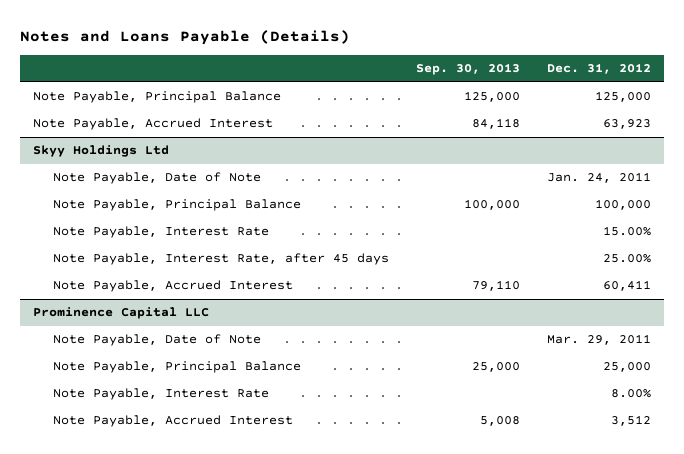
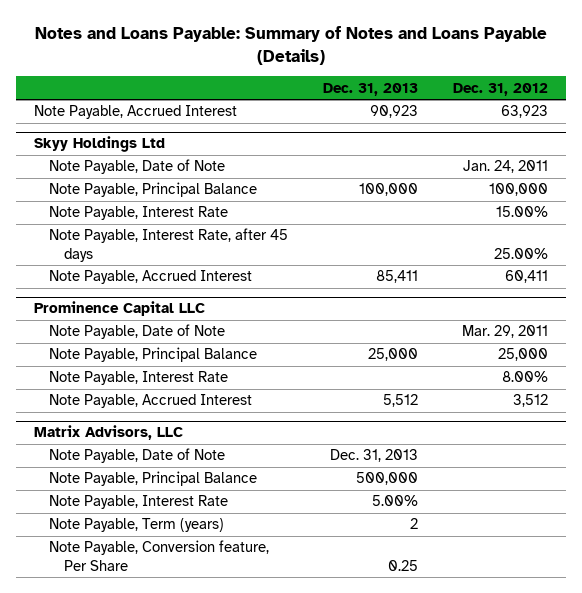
- Notes and Loans Payable (Details)
+ Notes and Loans Payable: Summary of Notes and Loans Payable (Details)
- | Sep. 30, 2013 | Dec. 31, 2012
+ | Dec. 31, 2013 | Dec. 31, 2012
- Note Payable, Principal Balance | 125,000 | 125,000
+ Matrix Advisors, LLC
+ Note Payable, Date of Note | Dec. 31, 2013 |
+ Note Payable, Principal Balance | 500,000 |
+ Note Payable, Interest Rate | 5.00% |
+ Note Payable, Term (years) | 2 |
+ Note Payable, Conversion feature, Per Share | 0.25 |

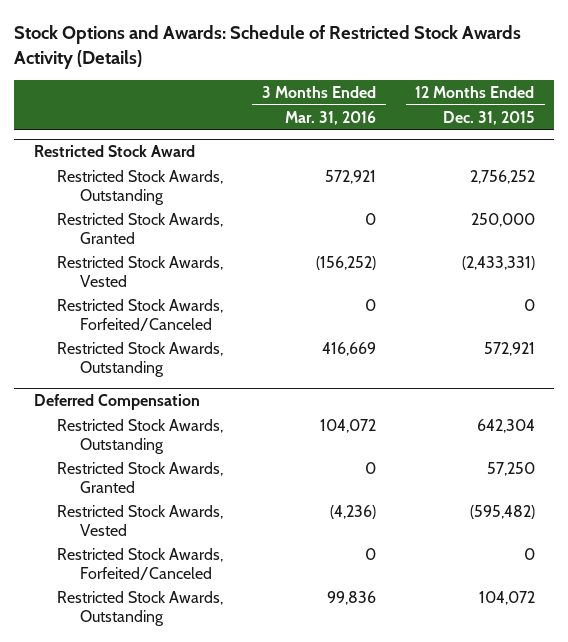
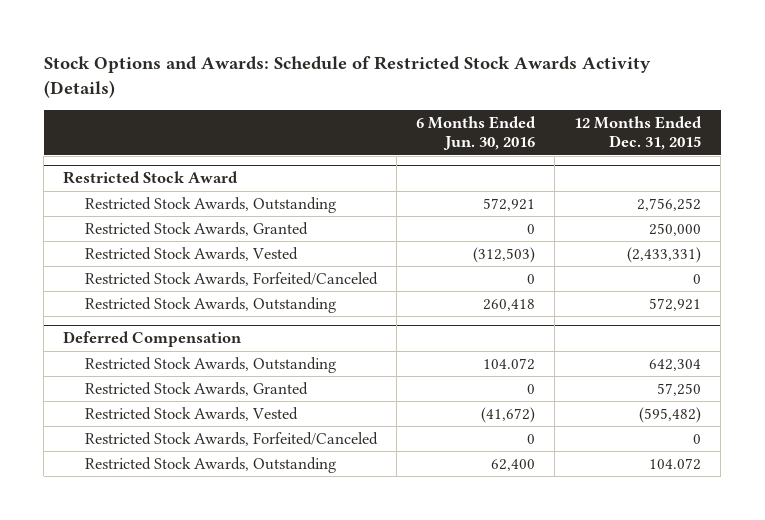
- | 3 Months Ended Mar. 31, 2016 | 12 Months Ended Dec. 31, 2015
+ | 6 Months Ended Jun. 30, 2016 | 12 Months Ended Dec. 31, 2015
@ Deferred Compensation
- Restricted Stock Awards, Outstanding | 99,836 | 104,072
+ Restricted Stock Awards, Outstanding | 62,400 | 104.072

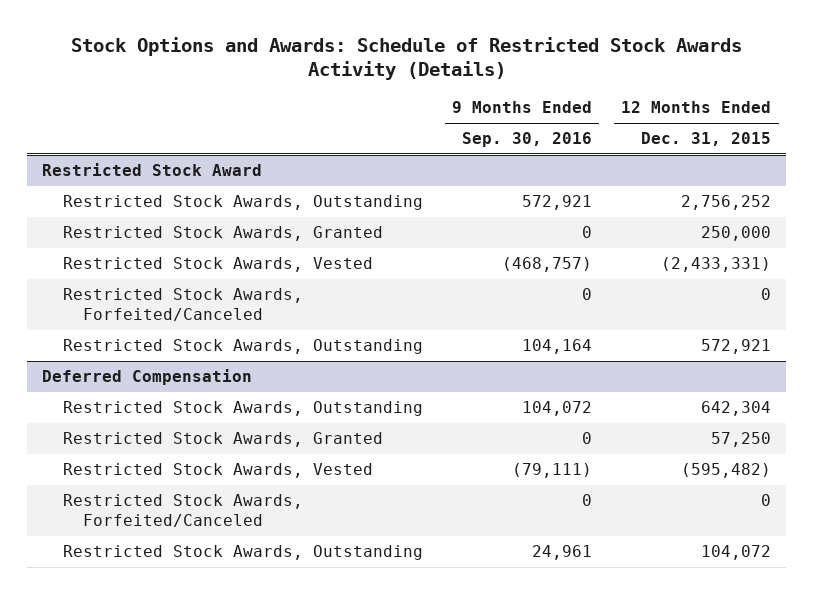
- | 6 Months Ended Jun. 30, 2016 | 12 Months Ended Dec. 31, 2015
+ | 9 Months Ended Sep. 30, 2016 | 12 Months Ended Dec. 31, 2015
@ Deferred Compensation
- Restricted Stock Awards, Outstanding | 62,400 | 104.072
+ Restricted Stock Awards, Outstanding | 24,961 | 104,072

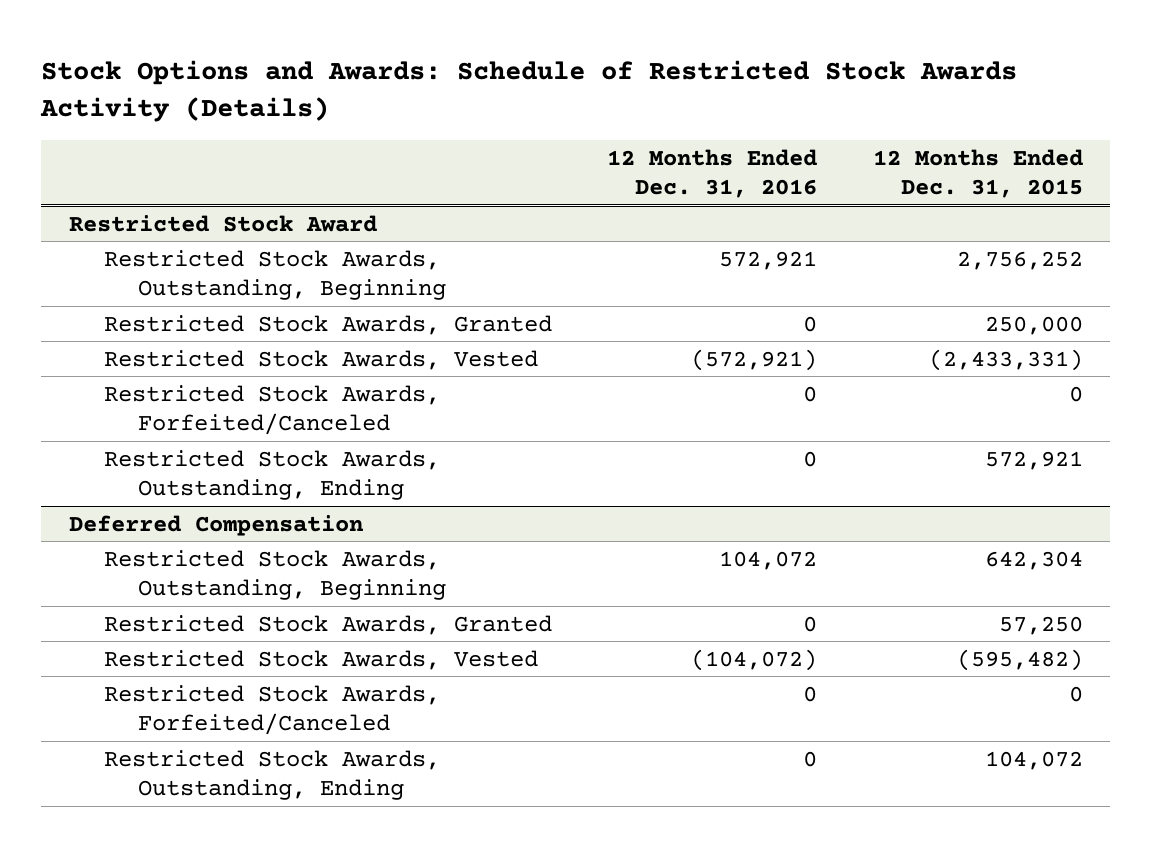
- | 9 Months Ended Sep. 30, 2016 | 12 Months Ended Dec. 31, 2015
+ | 12 Months Ended Dec. 31, 2016 | 12 Months Ended Dec. 31, 2015
@ Restricted Stock Award
- Restricted Stock Awards, Outstanding | 572,921 | 2,756,252
+ Restricted Stock Awards, Outstanding, Beginning | 572,921 | 2,756,252
- Restricted Stock Awards, Outstanding | 104,164 | 572,921
+ Restricted Stock Awards, Outstanding, Ending | 0 | 572,921
@ Deferred Compensation
- Restricted Stock Awards, Outstanding | 104,072 | 642,304
+ Restricted Stock Awards, Outstanding, Beginning | 104,072 | 642,304
- Restricted Stock Awards, Outstanding | 24,961 | 104,072
+ Restricted Stock Awards, Outstanding, Ending | 0 | 104,072

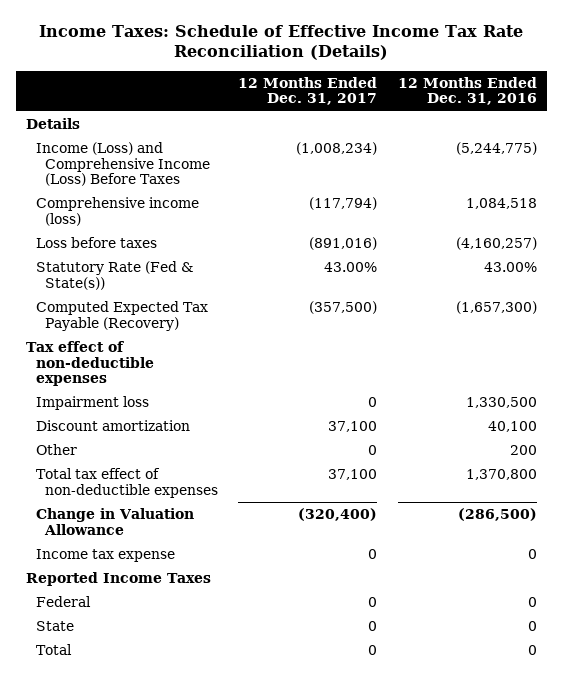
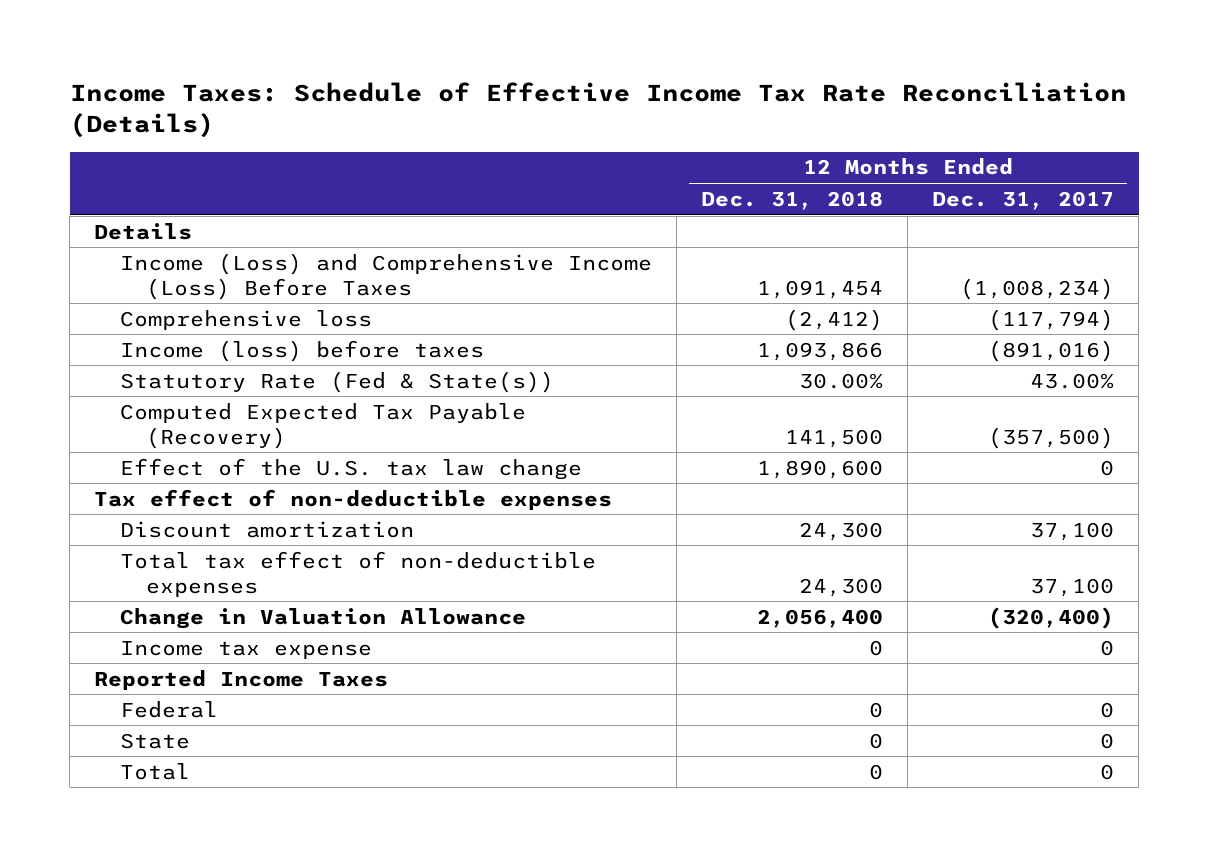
- | 12 Months Ended Dec. 31, 2017 | 12 Months Ended Dec. 31, 2016
+ | 12 Months Ended Dec. 31, 2018 | 12 Months Ended Dec. 31, 2017
- Comprehensive income (loss) | (117,794) | 1,084,518
- Loss before taxes | (891,016) | (4,160,257)
+ Comprehensive loss | (2,412) | (117,794)
+ Income (loss) before taxes | 1,093,866 | (891,016)
+ Effect of the U.S. tax law change | 1,890,600 | 0
- Impairment loss | 0 | 1,330,500
- Other | 0 | 200

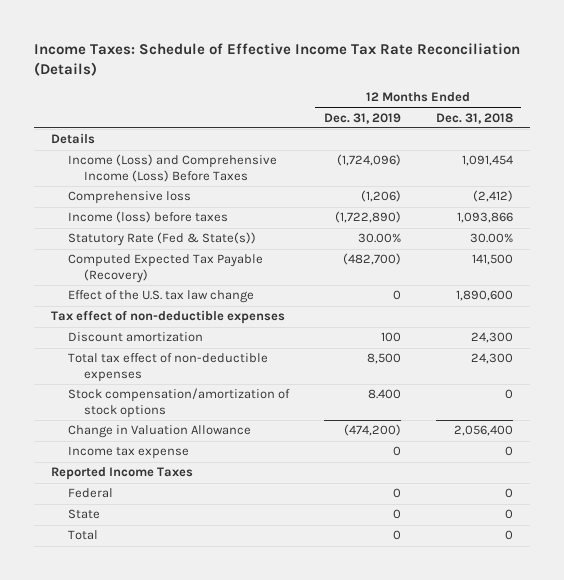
- | 12 Months Ended Dec. 31, 2018 | 12 Months Ended Dec. 31, 2017
+ | 12 Months Ended Dec. 31, 2019 | 12 Months Ended Dec. 31, 2018
+ Stock compensation/amortization of stock options | 8.400 | 0

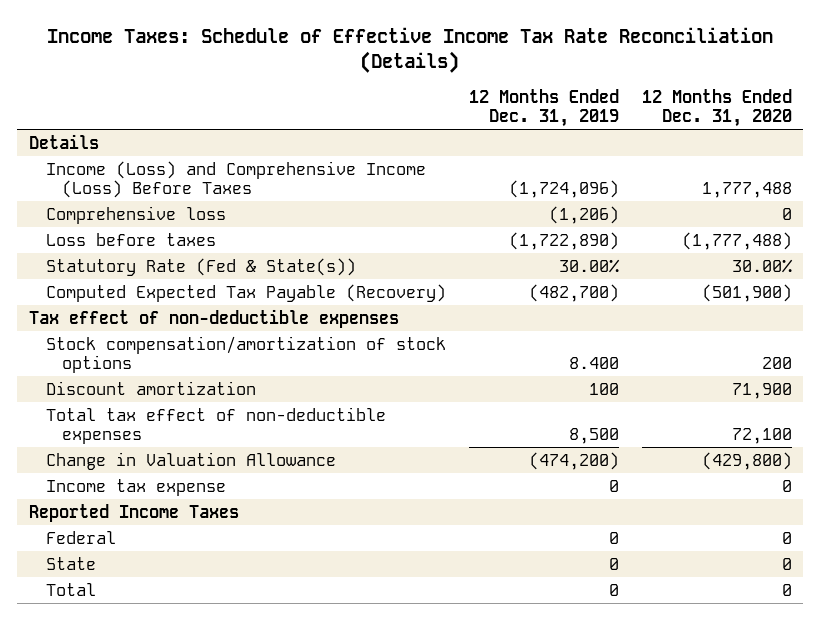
- | 12 Months Ended Dec. 31, 2019 | 12 Months Ended Dec. 31, 2018
+ | 12 Months Ended Dec. 31, 2019 | 12 Months Ended Dec. 31, 2020
- Income (loss) before taxes | (1,722,890) | 1,093,866
+ Loss before taxes | (1,722,890) | (1,777,488)
- Effect of the U.S. tax law change | 0 | 1,890,600
moved up: Stock compensation/amortization of stock options | 8.400 | 200

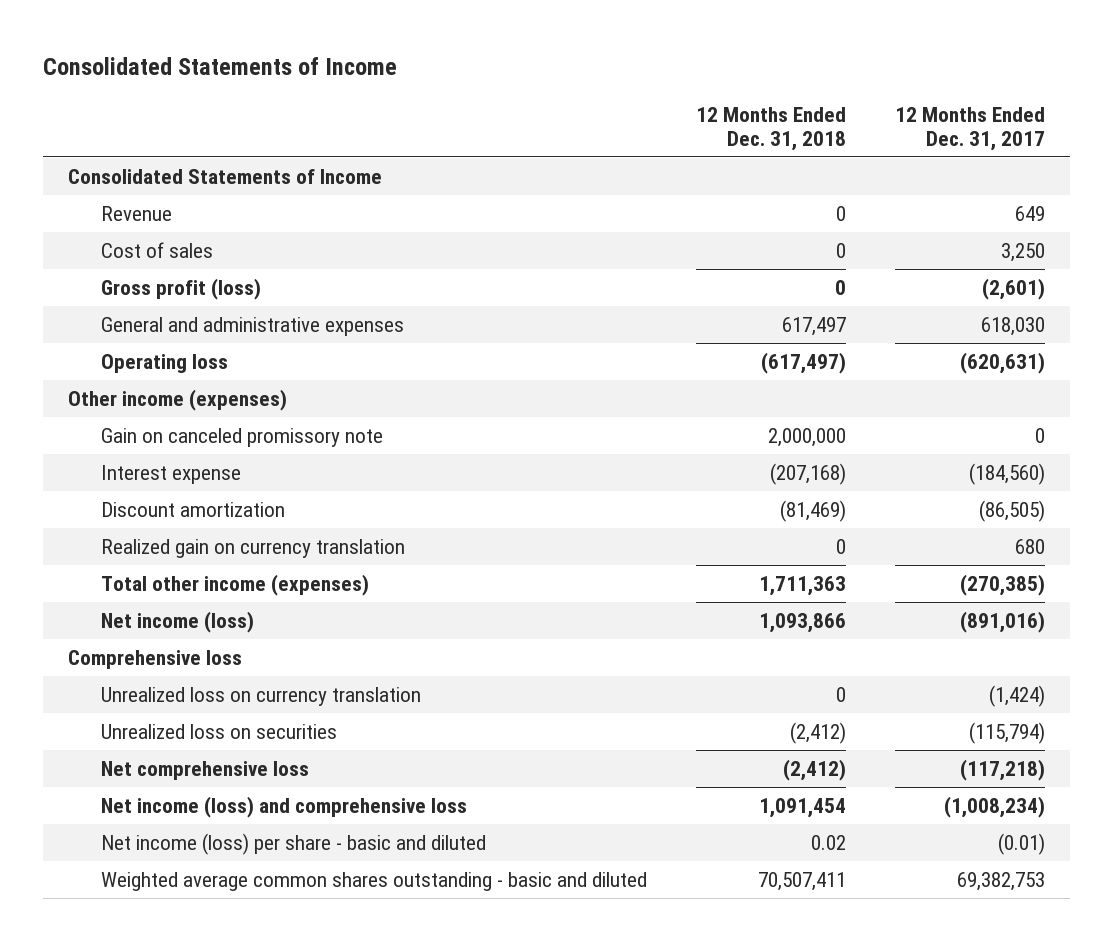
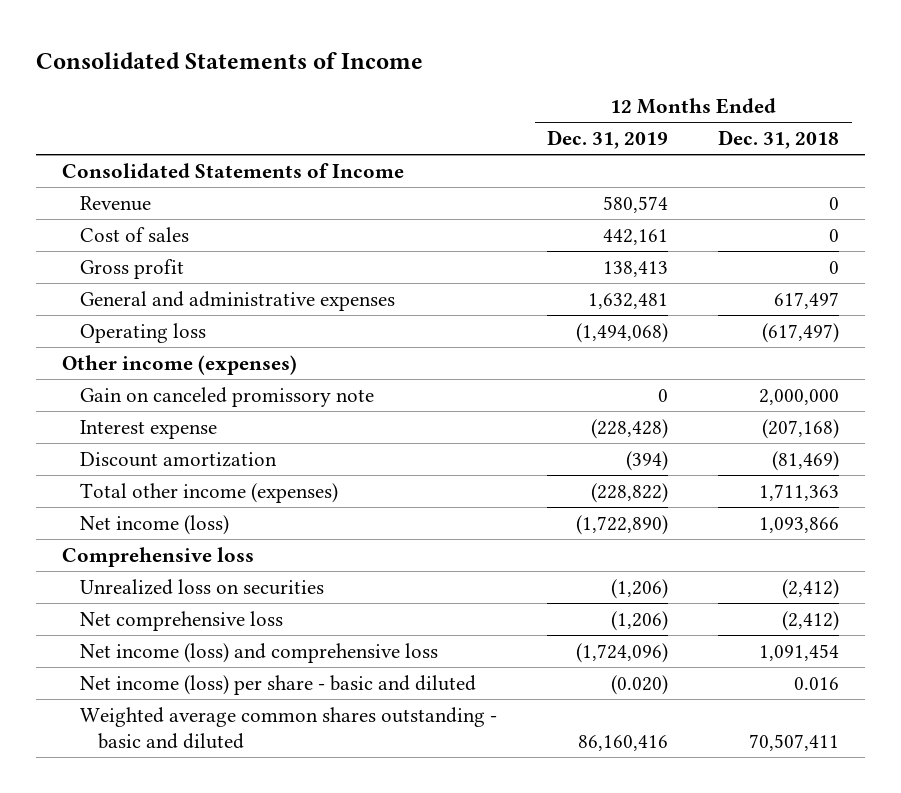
- | 12 Months Ended Dec. 31, 2018 | 12 Months Ended Dec. 31, 2017
+ | 12 Months Ended Dec. 31, 2019 | 12 Months Ended Dec. 31, 2018
- Gross profit (loss) | 0 | (2,601)
+ Gross profit | 138,413 | 0
- Realized gain on currency translation | 0 | 680
- Unrealized loss on currency translation | 0 | (1,424)
- Net income (loss) per share - basic and diluted | 0.02 | (0.01)
+ Net income (loss) per share - basic and diluted | (0.020) | 0.016

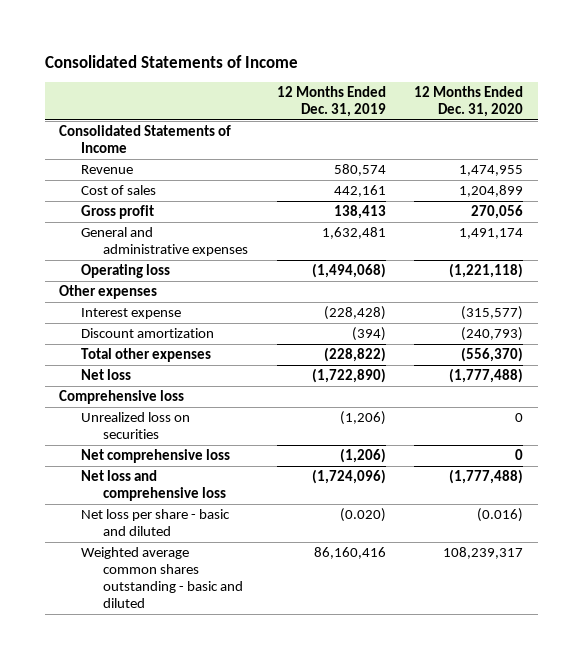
- | 12 Months Ended Dec. 31, 2019 | 12 Months Ended Dec. 31, 2018
+ | 12 Months Ended Dec. 31, 2019 | 12 Months Ended Dec. 31, 2020
- Other income (expenses)
- Gain on canceled promissory note | 0 | 2,000,000
+ Other expenses
- Total other income (expenses) | (228,822) | 1,711,363
- Net income (loss) | (1,722,890) | 1,093,866
+ Total other expenses | (228,822) | (556,370)
+ Net loss | (1,722,890) | (1,777,488)
- Net income (loss) and comprehensive loss | (1,724,096) | 1,091,454
- Net income (loss) per share - basic and diluted | (0.020) | 0.016
+ Net loss and comprehensive loss | (1,724,096) | (1,777,488)
+ Net loss per share - basic and diluted | (0.020) | (0.016)

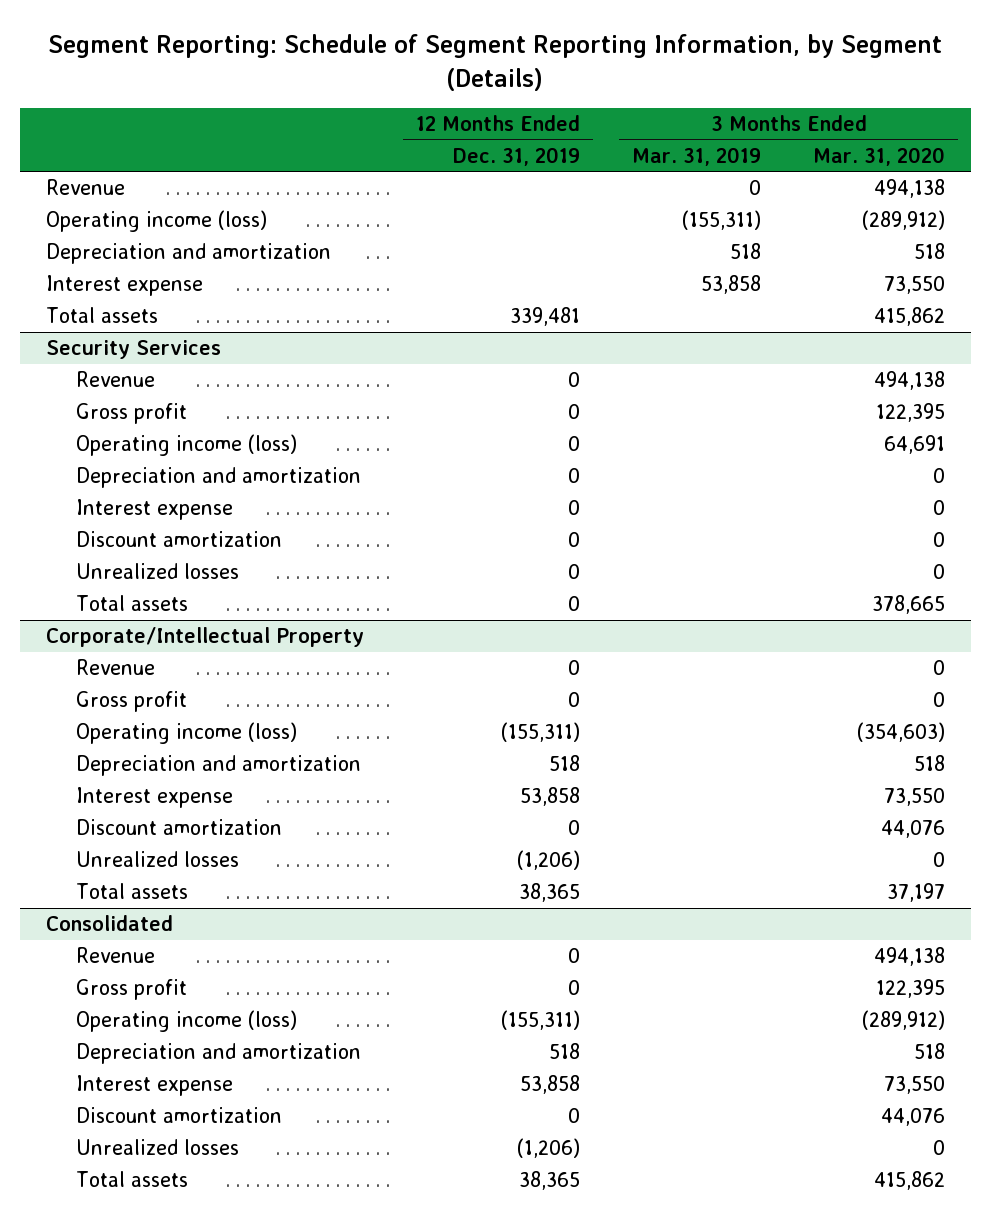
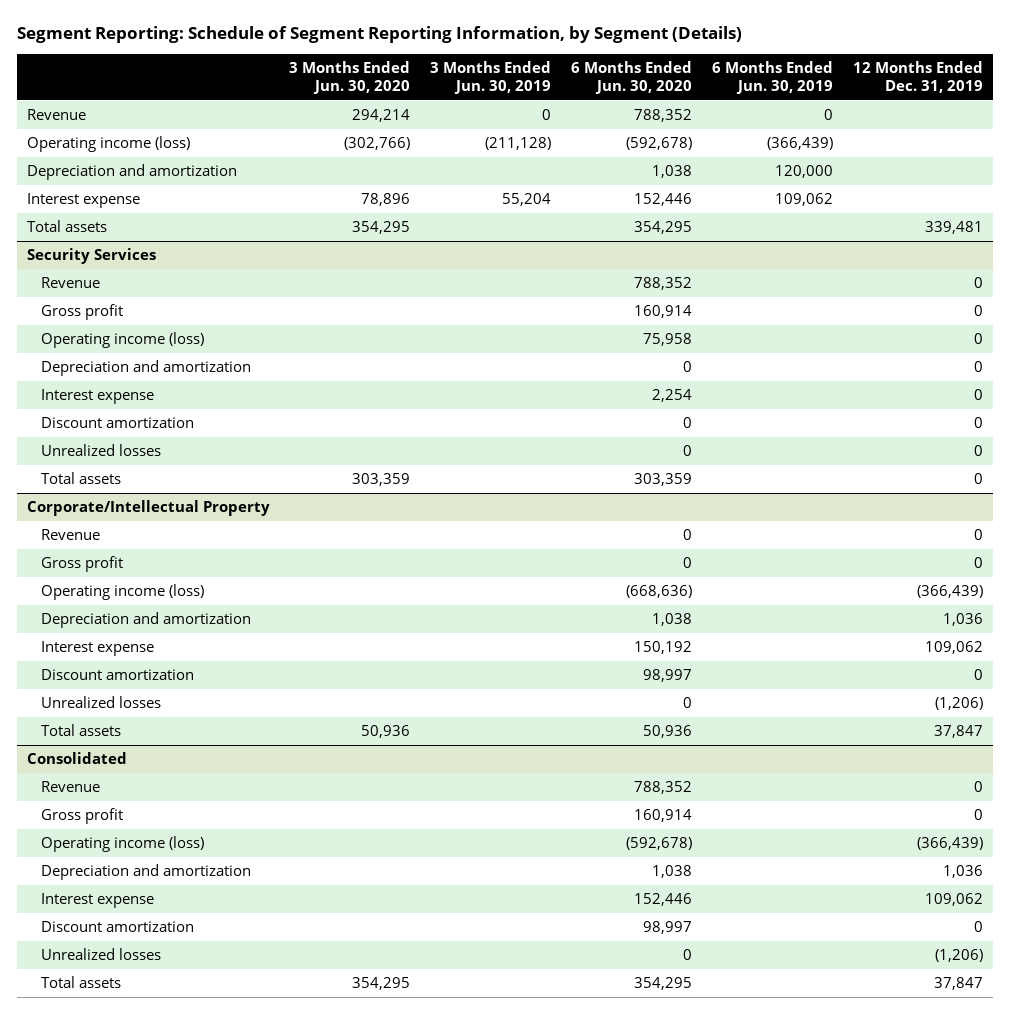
- | 12 Months Ended Dec. 31, 2019 | 3 Months Ended Mar. 31, 2019 | 3 Months Ended Mar. 31, 2020
+ | 3 Months Ended Jun. 30, 2020 | 3 Months Ended Jun. 30, 2019 | 6 Months Ended Jun. 30, 2020 | 6 Months Ended Jun. 30, 2019 | 12 Months Ended Dec. 31, 2019
@ Corporate/Intellectual Property
- Operating income (loss) | (155,311) | | (354,603)
- Depreciation and amortization | 518 | | 518
- Interest expense | 53,858 | | 73,550
+ Operating income (loss) | | | (668,636) | | (366,439)
+ Depreciation and amortization | | | 1,038 | | 1,036
+ Interest expense | | | 150,192 | | 109,062
- Total assets | 38,365 | | 37,197
+ Total assets | 50,936 | | 50,936 | | 37,847
@ Consolidated
- Operating income (loss) | (155,311) | | (289,912)
- Depreciation and amortization | 518 | | 518
- Interest expense | 53,858 | | 73,550
+ Operating income (loss) | | | (592,678) | | (366,439)
+ Depreciation and amortization | | | 1,038 | | 1,036
+ Interest expense | | | 152,446 | | 109,062
- Total assets | 38,365 | | 415,862
+ Total assets | 354,295 | | 354,295 | | 37,847

